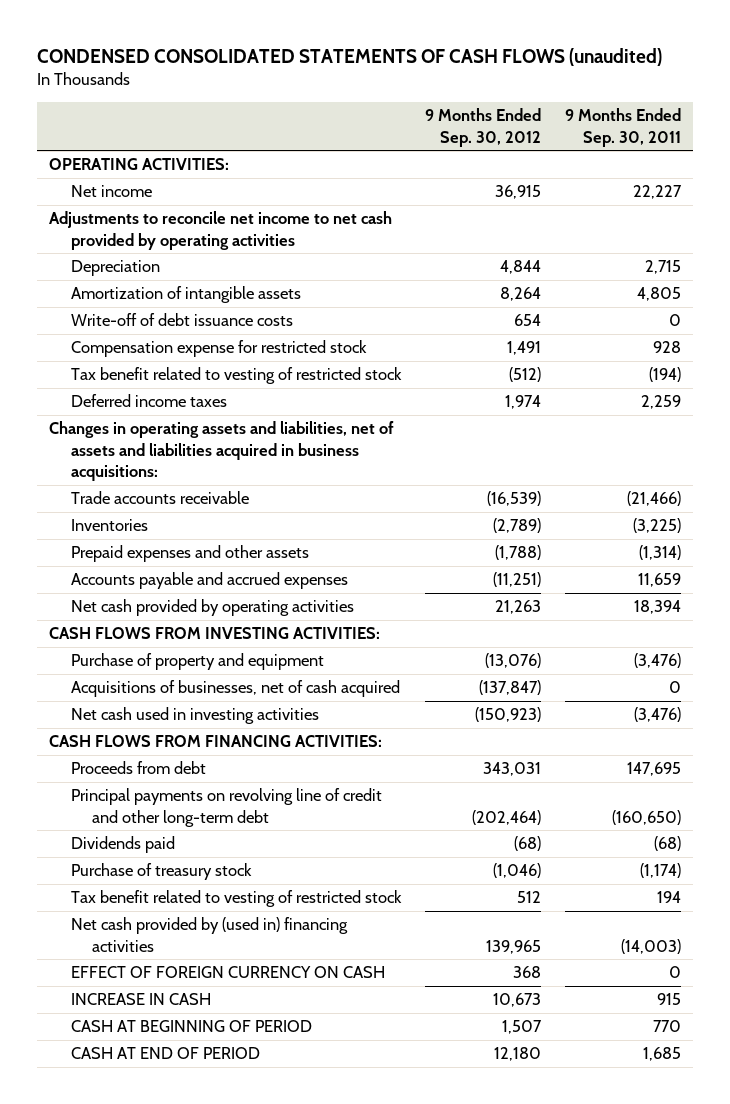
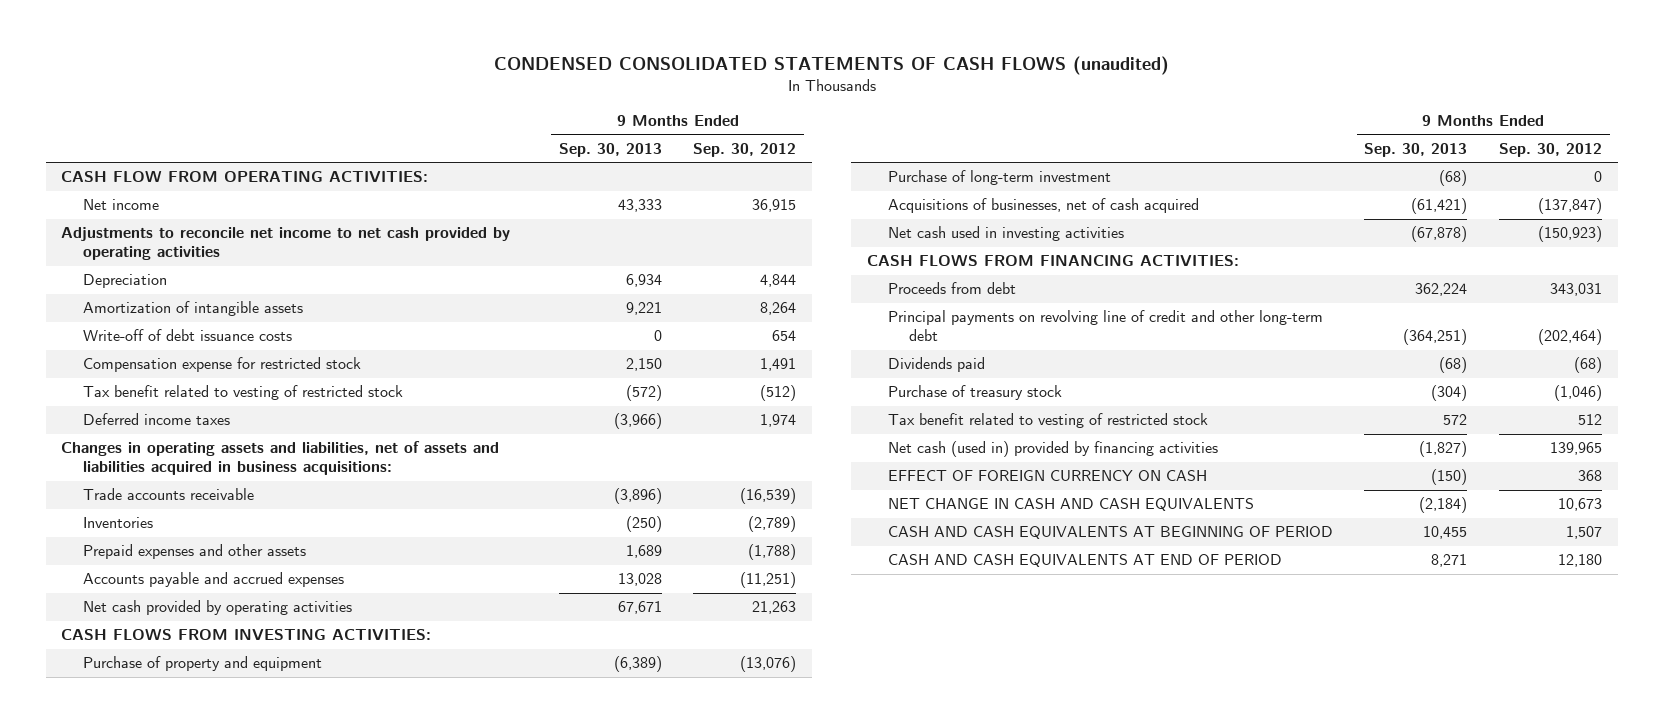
- | 9 Months Ended Sep. 30, 2012 | 9 Months Ended Sep. 30, 2011
+ | 9 Months Ended Sep. 30, 2013 | 9 Months Ended Sep. 30, 2012
- OPERATING ACTIVITIES:
+ CASH FLOW FROM OPERATING ACTIVITIES:
+ Purchase of long-term investment | (68) | 0
- Net cash provided by (used in) financing activities | 139,965 | (14,003)
+ Net cash (used in) provided by financing activities | (1,827) | 139,965
- INCREASE IN CASH | 10,673 | 915
- CASH AT BEGINNING OF PERIOD | 1,507 | 770
- CASH AT END OF PERIOD | 12,180 | 1,685
+ NET CHANGE IN CASH AND CASH EQUIVALENTS | (2,184) | 10,673
+ CASH AND CASH EQUIVALENTS AT BEGINNING OF PERIOD | 10,455 | 1,507
+ CASH AND CASH EQUIVALENTS AT END OF PERIOD | 8,271 | 12,180

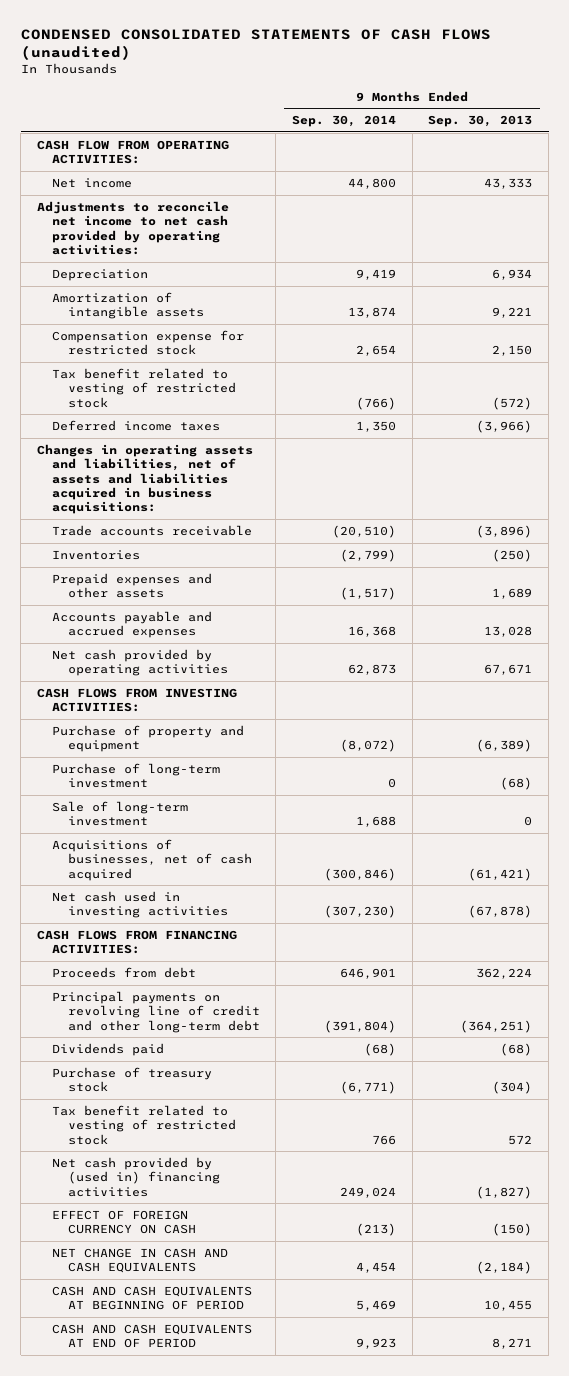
- | 9 Months Ended Sep. 30, 2013 | 9 Months Ended Sep. 30, 2012
+ | 9 Months Ended Sep. 30, 2014 | 9 Months Ended Sep. 30, 2013
- Adjustments to reconcile net income to net cash provided by operating activities
+ Adjustments to reconcile net income to net cash provided by operating activities:
- Write-off of debt issuance costs | 0 | 654
+ Sale of long-term investment | 1,688 | 0
- Net cash (used in) provided by financing activities | (1,827) | 139,965
+ Net cash provided by (used in) financing activities | 249,024 | (1,827)

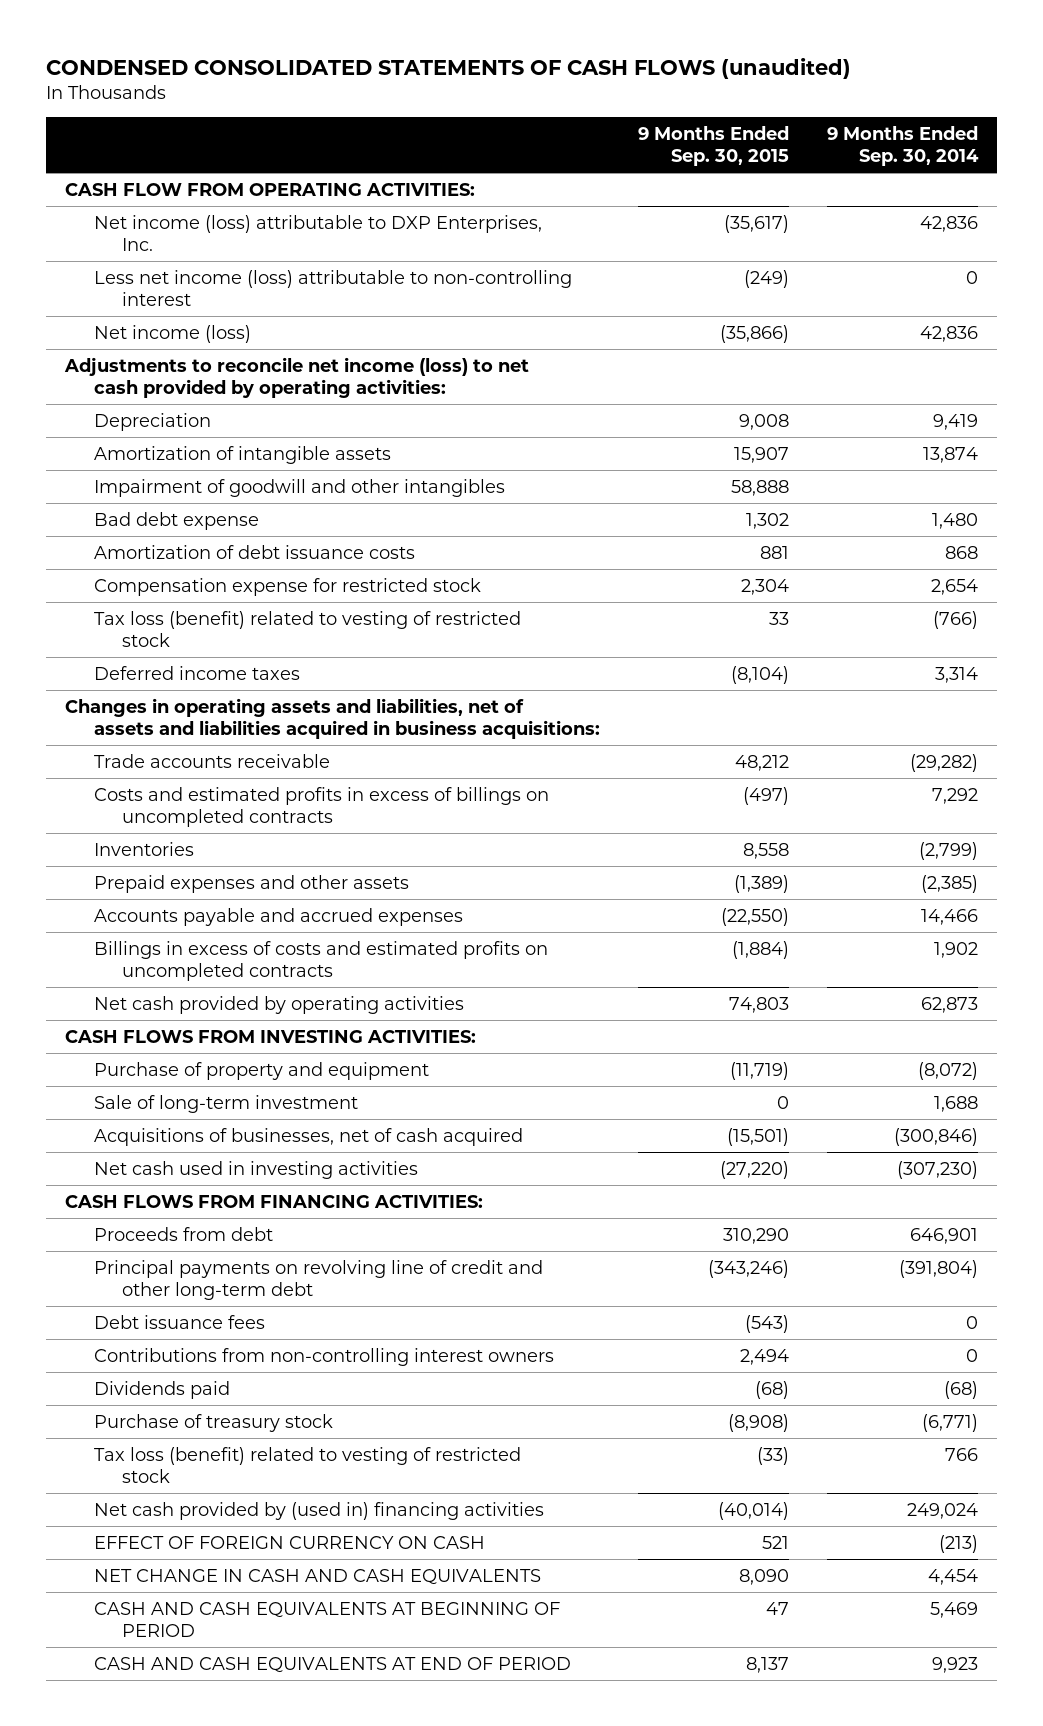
- | 9 Months Ended Sep. 30, 2014 | 9 Months Ended Sep. 30, 2013
+ | 9 Months Ended Sep. 30, 2015 | 9 Months Ended Sep. 30, 2014
- Net income | 44,800 | 43,333
- Adjustments to reconcile net income to net cash provided by operating activities:
+ Net income (loss) attributable to DXP Enterprises, Inc. | (35,617) | 42,836
+ Less net income (loss) attributable to non-controlling interest | (249) | 0
+ Net income (loss) | (35,866) | 42,836
+ Adjustments to reconcile net income (loss) to net cash provided by operating activities:
+ Impairment of goodwill and other intangibles | 58,888 |
+ Bad debt expense | 1,302 | 1,480
+ Amortization of debt issuance costs | 881 | 868
- Tax benefit related to vesting of restricted stock | (766) | (572)
- Deferred income taxes | 1,350 | (3,966)
+ Tax loss (benefit) related to vesting of restricted stock | 33 | (766)
+ Deferred income taxes | (8,104) | 3,314
- Trade accounts receivable | (20,510) | (3,896)
+ Trade accounts receivable | 48,212 | (29,282)
+ Costs and estimated profits in excess of billings on uncompleted contracts | (497) | 7,292
- Prepaid expenses and other assets | (1,517) | 1,689
- Accounts payable and accrued expenses | 16,368 | 13,028
+ Prepaid expenses and other assets | (1,389) | (2,385)
+ Accounts payable and accrued expenses | (22,550) | 14,466
+ Billings in excess of costs and estimated profits on uncompleted contracts | (1,884) | 1,902
- Purchase of long-term investment | 0 | (68)
+ Debt issuance fees | (543) | 0
+ Contributions from non-controlling interest owners | 2,494 | 0
- Tax benefit related to vesting of restricted stock | 766 | 572
+ Tax loss (benefit) related to vesting of restricted stock | (33) | 766

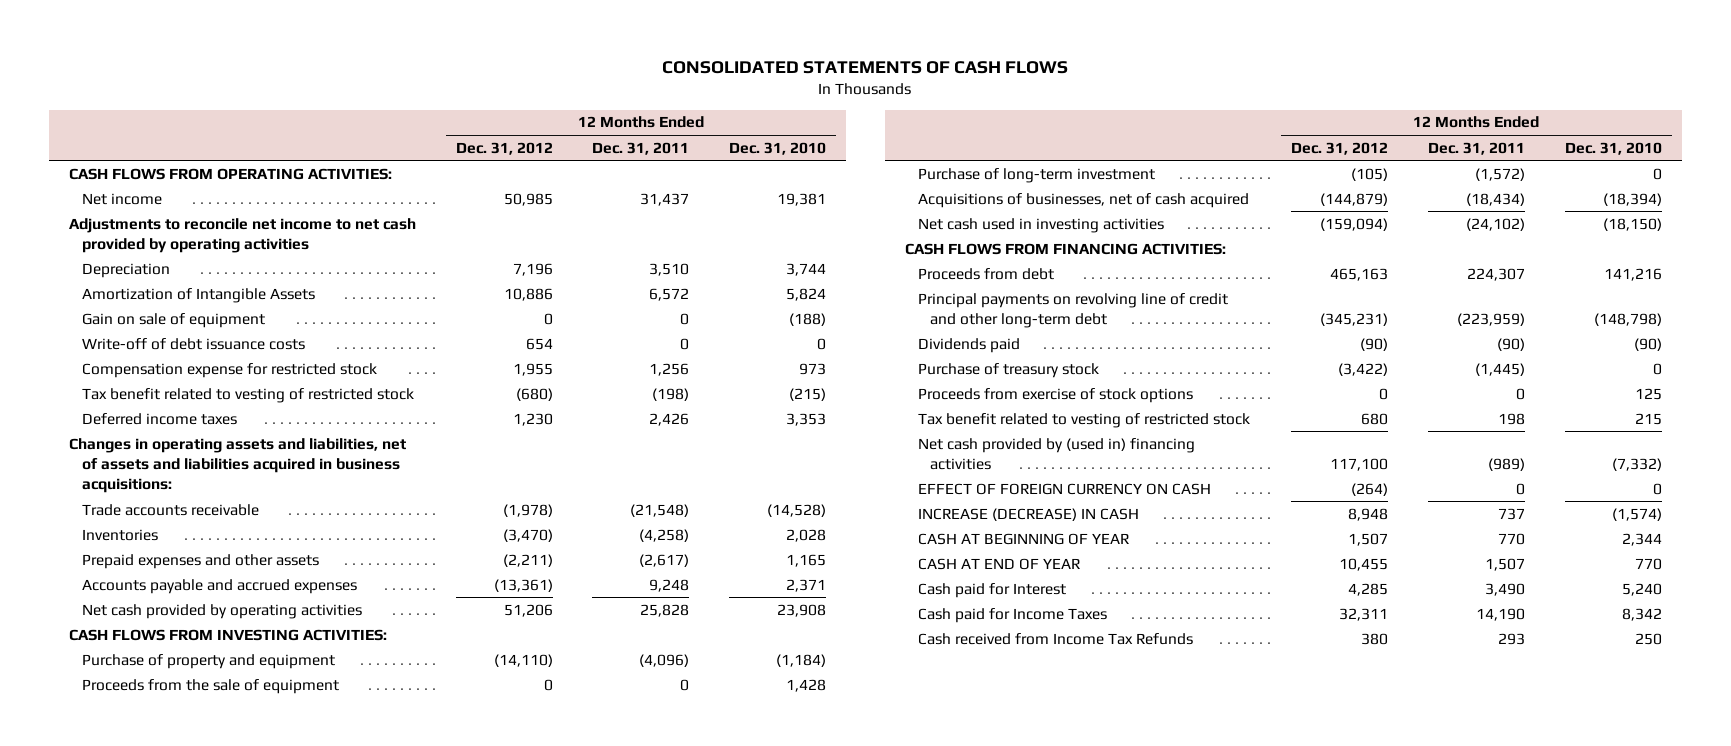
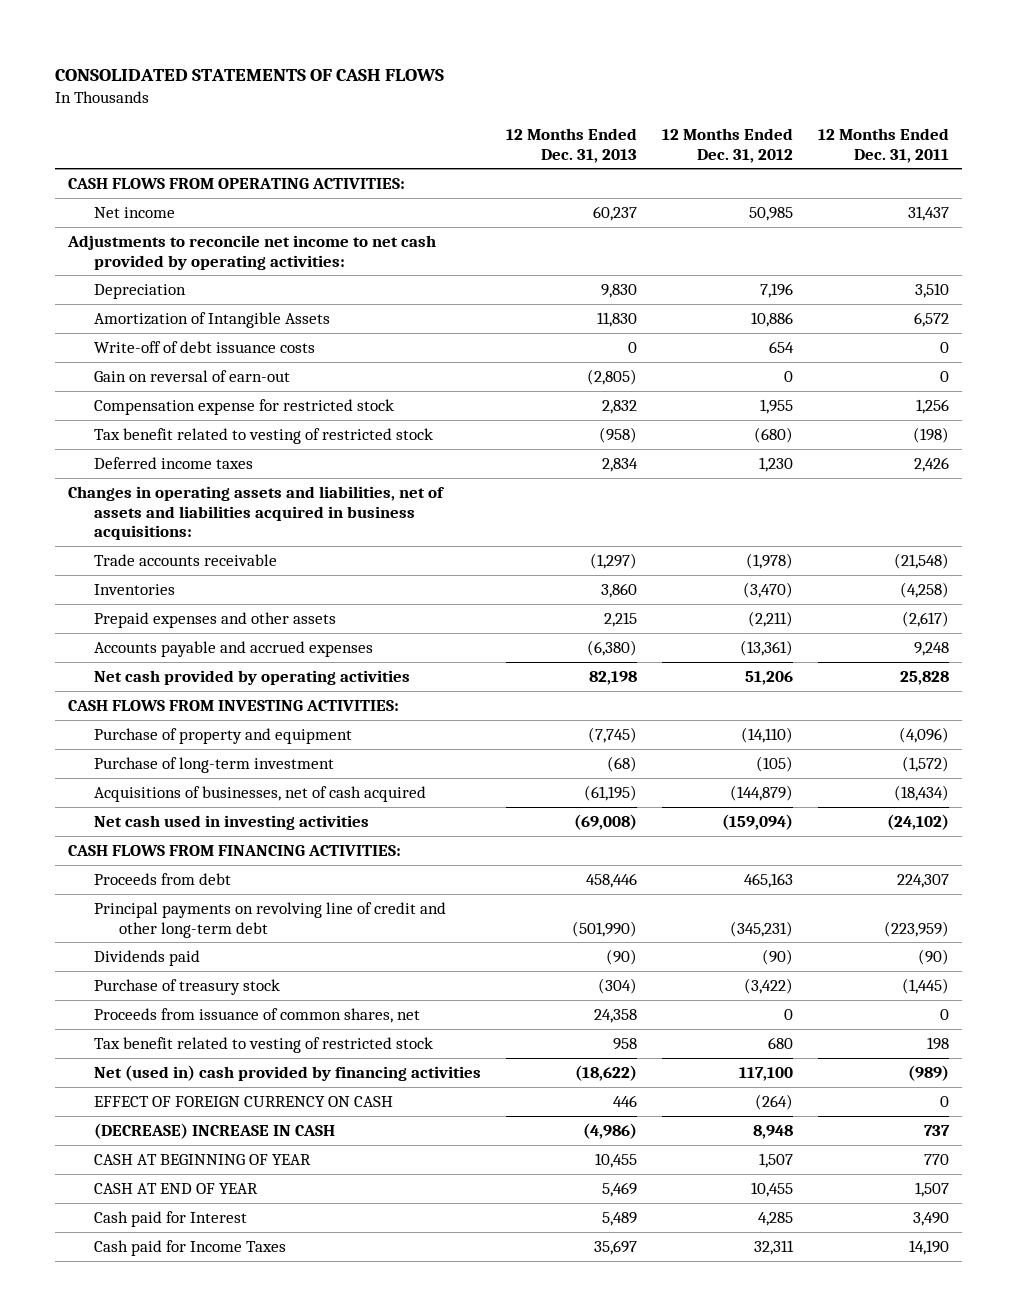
- | 12 Months Ended Dec. 31, 2012 | 12 Months Ended Dec. 31, 2011 | 12 Months Ended Dec. 31, 2010
+ | 12 Months Ended Dec. 31, 2013 | 12 Months Ended Dec. 31, 2012 | 12 Months Ended Dec. 31, 2011
- Adjustments to reconcile net income to net cash provided by operating activities
+ Adjustments to reconcile net income to net cash provided by operating activities:
- Gain on sale of equipment | 0 | 0 | (188)
+ Gain on reversal of earn-out | (2,805) | 0 | 0
- Proceeds from the sale of equipment | 0 | 0 | 1,428
- Proceeds from exercise of stock options | 0 | 0 | 125
+ Proceeds from issuance of common shares, net | 24,358 | 0 | 0
- Net cash provided by (used in) financing activities | 117,100 | (989) | (7,332)
+ Net (used in) cash provided by financing activities | (18,622) | 117,100 | (989)
- INCREASE (DECREASE) IN CASH | 8,948 | 737 | (1,574)
+ (DECREASE) INCREASE IN CASH | (4,986) | 8,948 | 737
- Cash received from Income Tax Refunds | 380 | 293 | 250

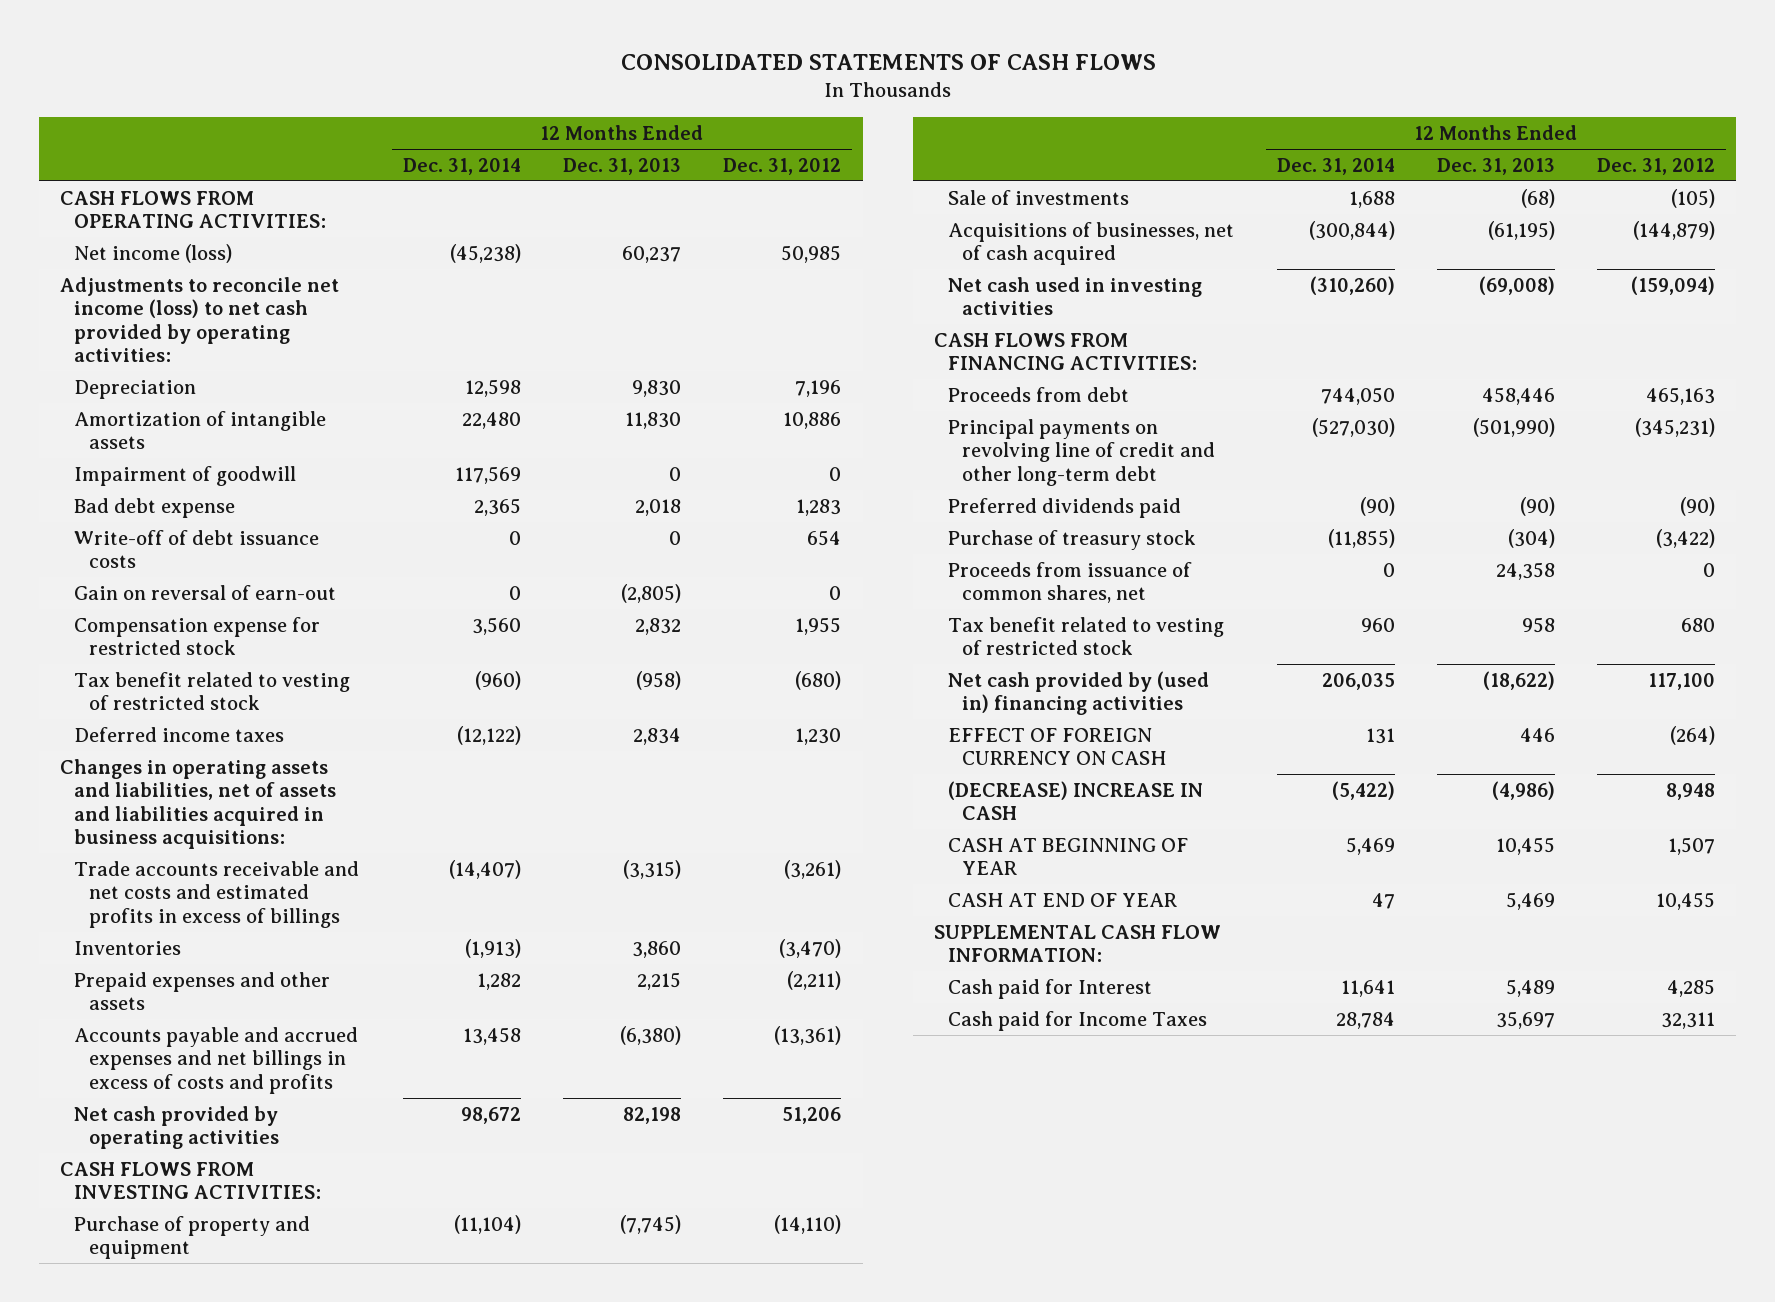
- | 12 Months Ended Dec. 31, 2013 | 12 Months Ended Dec. 31, 2012 | 12 Months Ended Dec. 31, 2011
+ | 12 Months Ended Dec. 31, 2014 | 12 Months Ended Dec. 31, 2013 | 12 Months Ended Dec. 31, 2012
- Net income | 60,237 | 50,985 | 31,437
- Adjustments to reconcile net income to net cash provided by operating activities:
+ Net income (loss) | (45,238) | 60,237 | 50,985
+ Adjustments to reconcile net income (loss) to net cash provided by operating activities:
- Amortization of Intangible Assets | 11,830 | 10,886 | 6,572
+ Amortization of intangible assets | 22,480 | 11,830 | 10,886
+ Impairment of goodwill | 117,569 | 0 | 0
+ Bad debt expense | 2,365 | 2,018 | 1,283
- Trade accounts receivable | (1,297) | (1,978) | (21,548)
+ Trade accounts receivable and net costs and estimated profits in excess of billings | (14,407) | (3,315) | (3,261)
- Accounts payable and accrued expenses | (6,380) | (13,361) | 9,248
+ Accounts payable and accrued expenses and net billings in excess of costs and profits | 13,458 | (6,380) | (13,361)
- Purchase of long-term investment | (68) | (105) | (1,572)
+ Sale of investments | 1,688 | (68) | (105)
- Dividends paid | (90) | (90) | (90)
+ Preferred dividends paid | (90) | (90) | (90)
- Net (used in) cash provided by financing activities | (18,622) | 117,100 | (989)
+ Net cash provided by (used in) financing activities | 206,035 | (18,622) | 117,100
+ SUPPLEMENTAL CASH FLOW INFORMATION:

